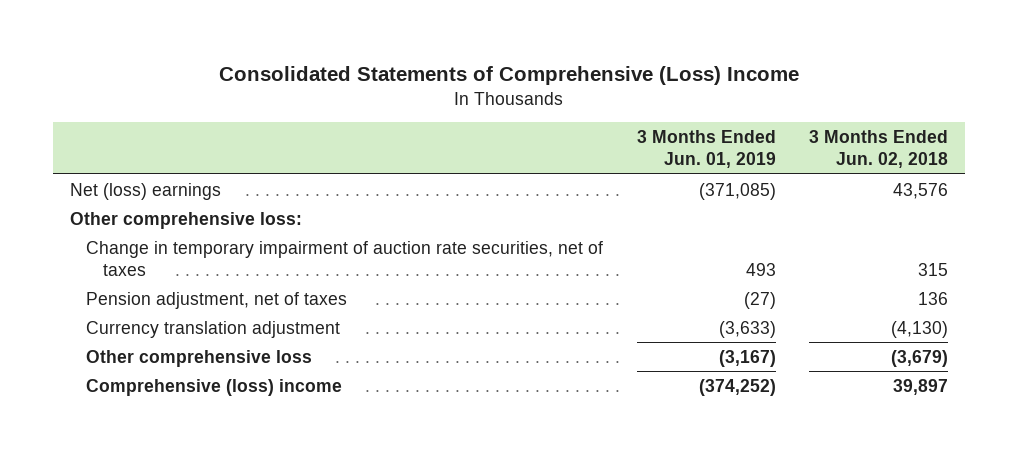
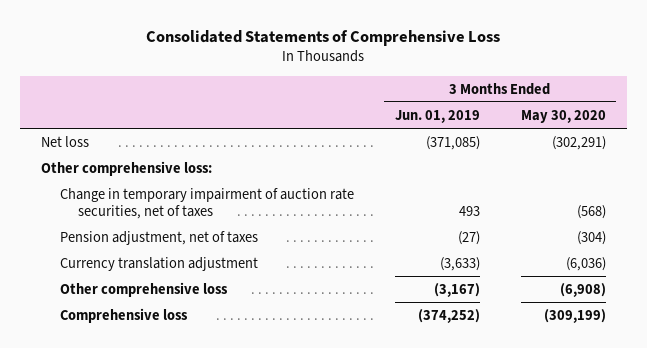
- Consolidated Statements of Comprehensive (Loss) Income
+ Consolidated Statements of Comprehensive Loss
- | 3 Months Ended Jun. 01, 2019 | 3 Months Ended Jun. 02, 2018
+ | 3 Months Ended Jun. 01, 2019 | 3 Months Ended May 30, 2020
- Net (loss) earnings | (371,085) | 43,576
+ Net loss | (371,085) | (302,291)
- Comprehensive (loss) income | (374,252) | 39,897
+ Comprehensive loss | (374,252) | (309,199)

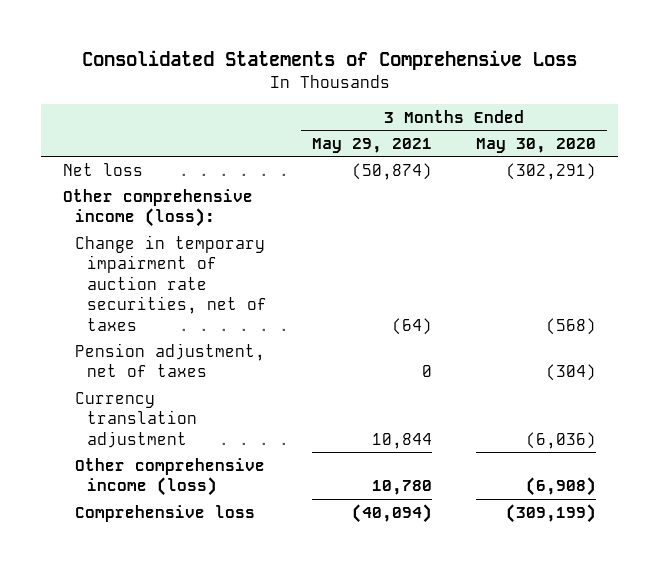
- | 3 Months Ended Jun. 01, 2019 | 3 Months Ended May 30, 2020
+ | 3 Months Ended May 29, 2021 | 3 Months Ended May 30, 2020
- Other comprehensive loss:
+ Other comprehensive income (loss):
- Other comprehensive loss | (3,167) | (6,908)
+ Other comprehensive income (loss) | 10,780 | (6,908)

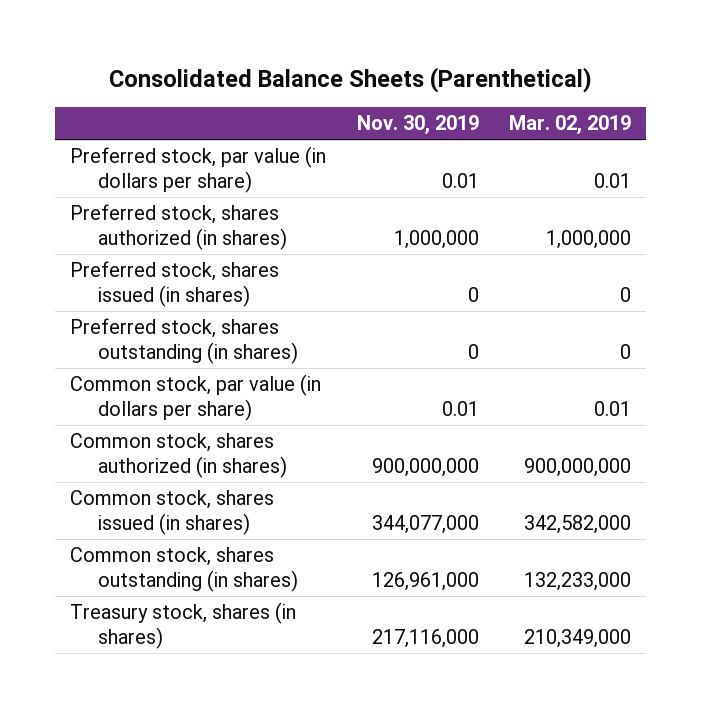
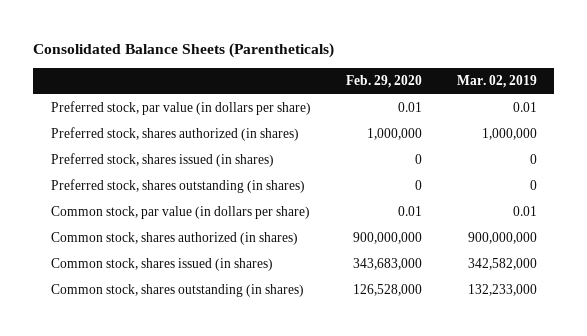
- Consolidated Balance Sheets (Parenthetical)
+ Consolidated Balance Sheets (Parentheticals)
- | Nov. 30, 2019 | Mar. 02, 2019
+ | Feb. 29, 2020 | Mar. 02, 2019
- Treasury stock, shares (in shares) | 217,116,000 | 210,349,000

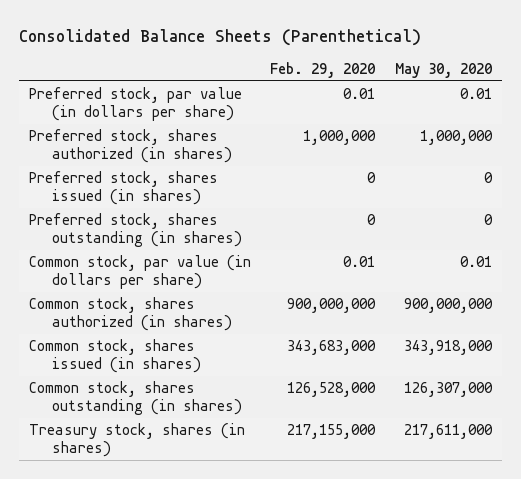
- Consolidated Balance Sheets (Parentheticals)
+ Consolidated Balance Sheets (Parenthetical)
- | Feb. 29, 2020 | Mar. 02, 2019
+ | Feb. 29, 2020 | May 30, 2020
+ Treasury stock, shares (in shares) | 217,155,000 | 217,611,000

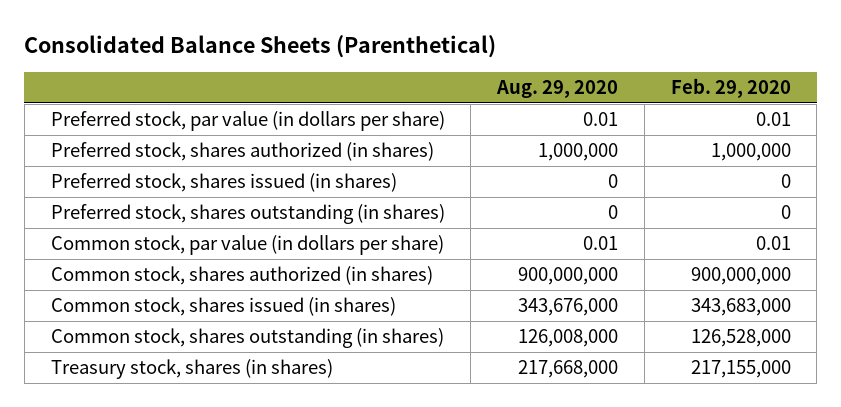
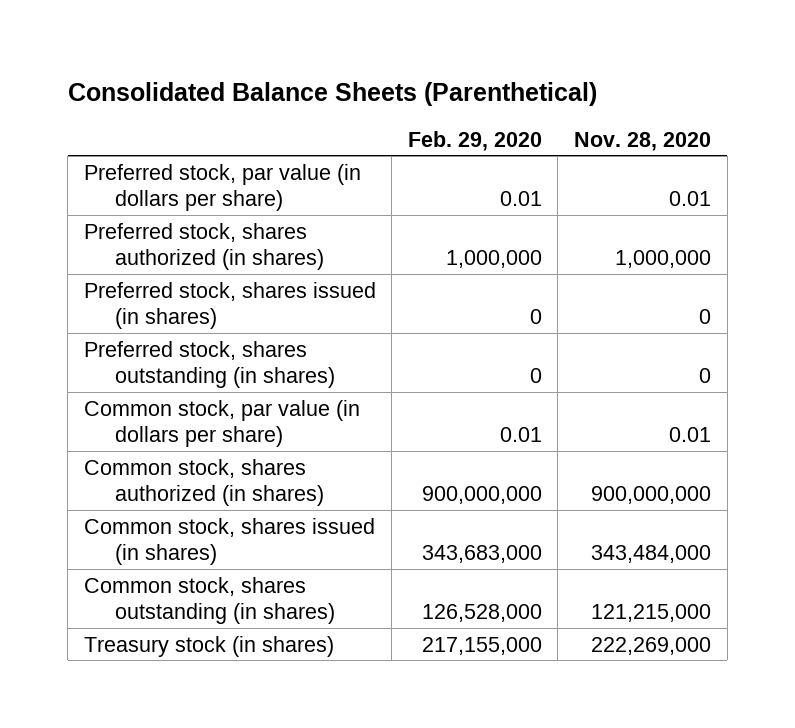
- | Aug. 29, 2020 | Feb. 29, 2020
+ | Feb. 29, 2020 | Nov. 28, 2020
- Treasury stock, shares (in shares) | 217,668,000 | 217,155,000
+ Treasury stock (in shares) | 217,155,000 | 222,269,000

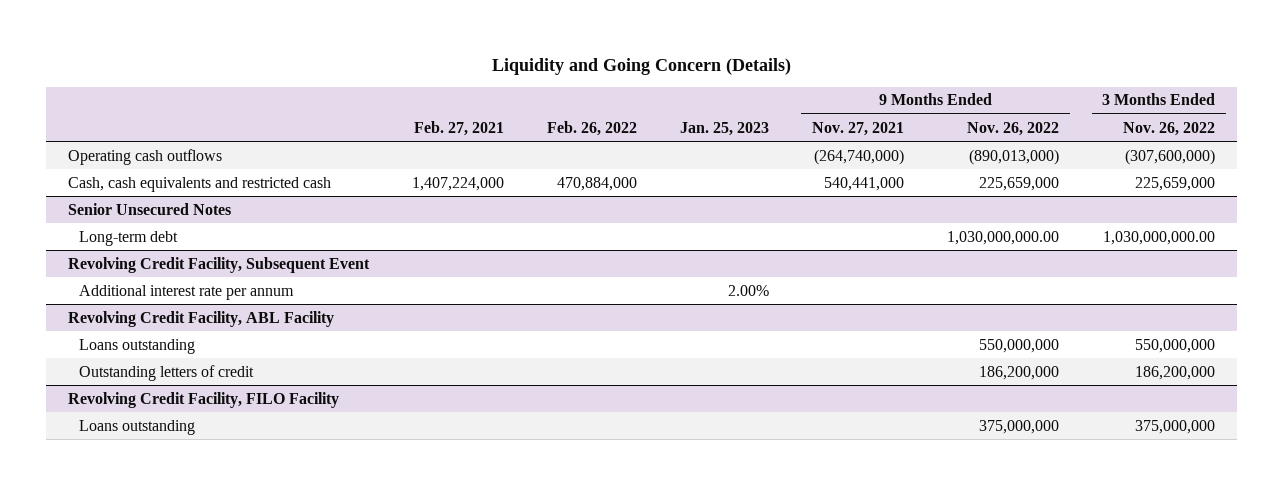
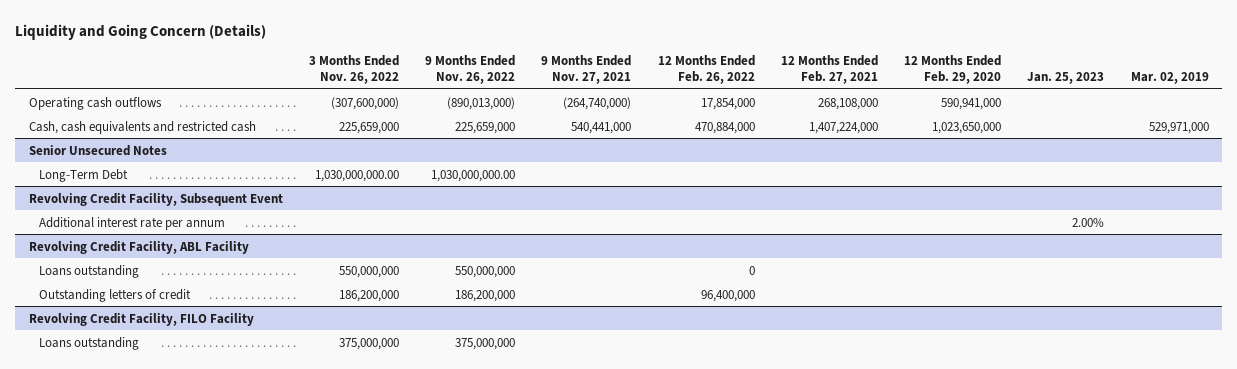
- | Feb. 27, 2021 | Feb. 26, 2022 | Jan. 25, 2023 | 9 Months Ended Nov. 27, 2021 | 9 Months Ended Nov. 26, 2022 | 3 Months Ended Nov. 26, 2022
+ | 3 Months Ended Nov. 26, 2022 | 9 Months Ended Nov. 26, 2022 | 9 Months Ended Nov. 27, 2021 | 12 Months Ended Feb. 26, 2022 | 12 Months Ended Feb. 27, 2021 | 12 Months Ended Feb. 29, 2020 | Jan. 25, 2023 | Mar. 02, 2019
@ Senior Unsecured Notes
- Long-term debt | | | | | 1,030,000,000.00 | 1,030,000,000.00
+ Long-Term Debt | 1,030,000,000.00 | 1,030,000,000.00 | | | | | |

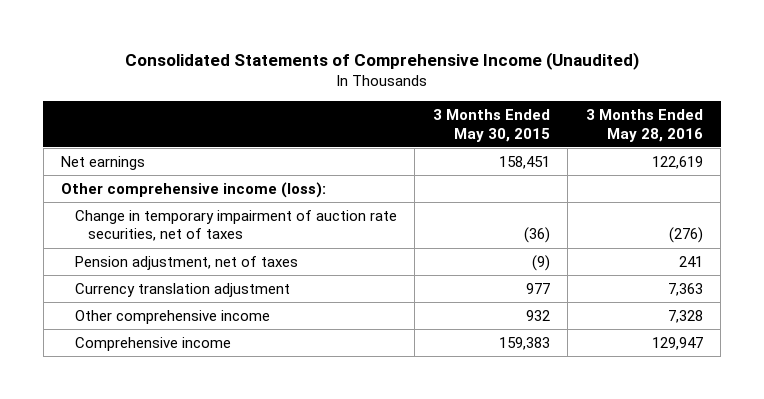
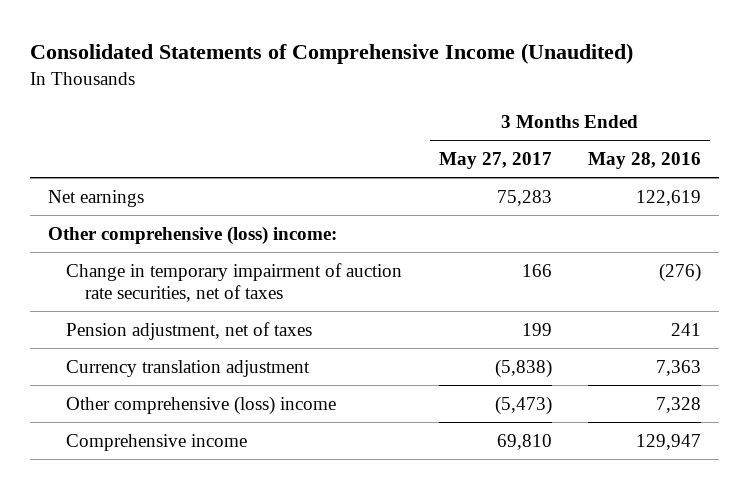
- | 3 Months Ended May 30, 2015 | 3 Months Ended May 28, 2016
+ | 3 Months Ended May 27, 2017 | 3 Months Ended May 28, 2016
- Other comprehensive income (loss):
+ Other comprehensive (loss) income:
- Other comprehensive income | 932 | 7,328
+ Other comprehensive (loss) income | (5,473) | 7,328

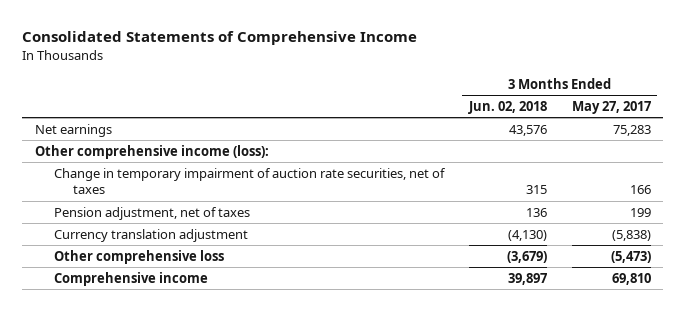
- Consolidated Statements of Comprehensive Income (Unaudited)
+ Consolidated Statements of Comprehensive Income
- | 3 Months Ended May 27, 2017 | 3 Months Ended May 28, 2016
+ | 3 Months Ended Jun. 02, 2018 | 3 Months Ended May 27, 2017
- Other comprehensive (loss) income:
+ Other comprehensive income (loss):
- Other comprehensive (loss) income | (5,473) | 7,328
+ Other comprehensive loss | (3,679) | (5,473)

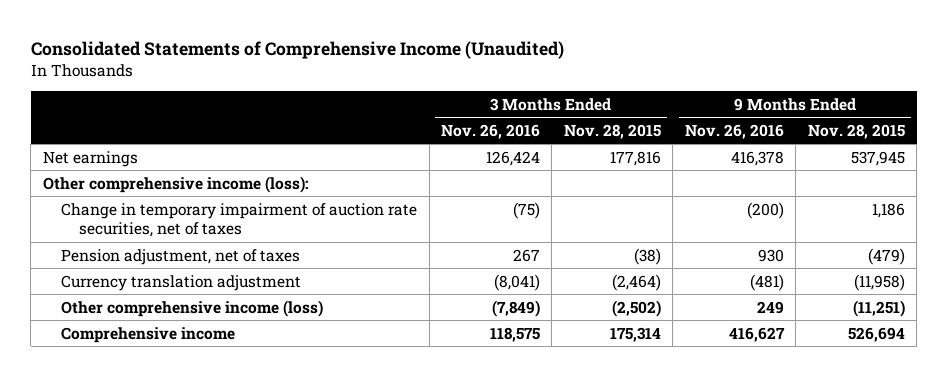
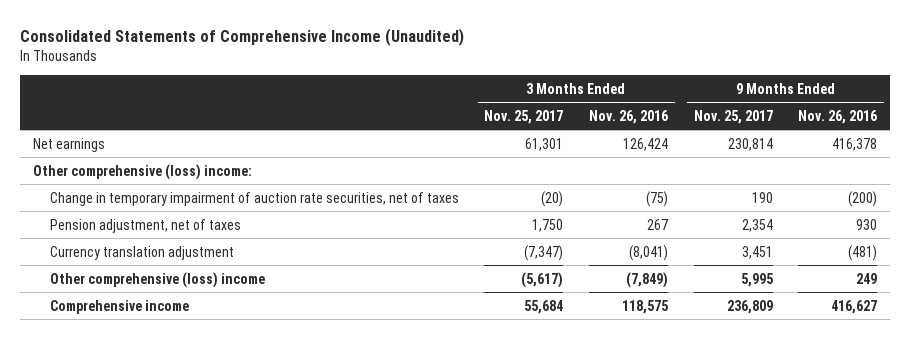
- | 3 Months Ended Nov. 26, 2016 | 3 Months Ended Nov. 28, 2015 | 9 Months Ended Nov. 26, 2016 | 9 Months Ended Nov. 28, 2015
+ | 3 Months Ended Nov. 25, 2017 | 3 Months Ended Nov. 26, 2016 | 9 Months Ended Nov. 25, 2017 | 9 Months Ended Nov. 26, 2016
- Other comprehensive income (loss):
+ Other comprehensive (loss) income:
- Other comprehensive income (loss) | (7,849) | (2,502) | 249 | (11,251)
+ Other comprehensive (loss) income | (5,617) | (7,849) | 5,995 | 249

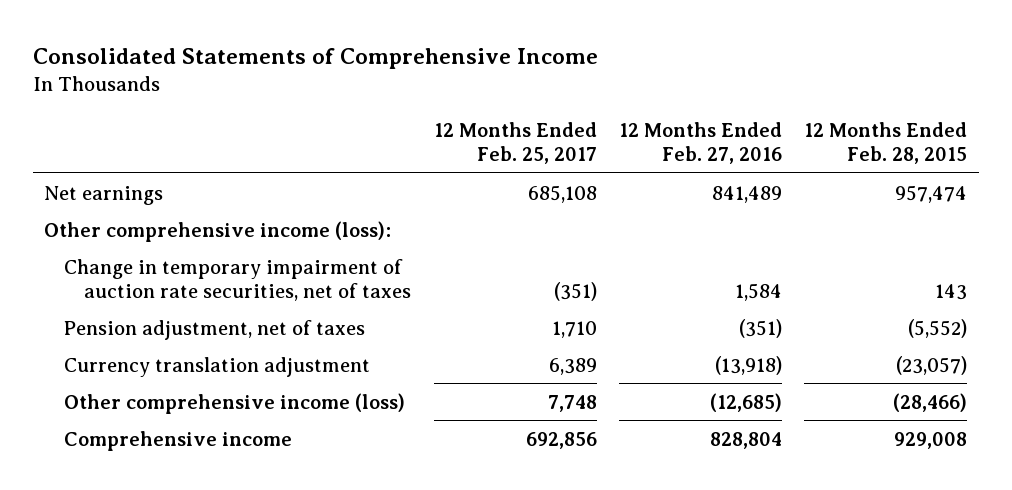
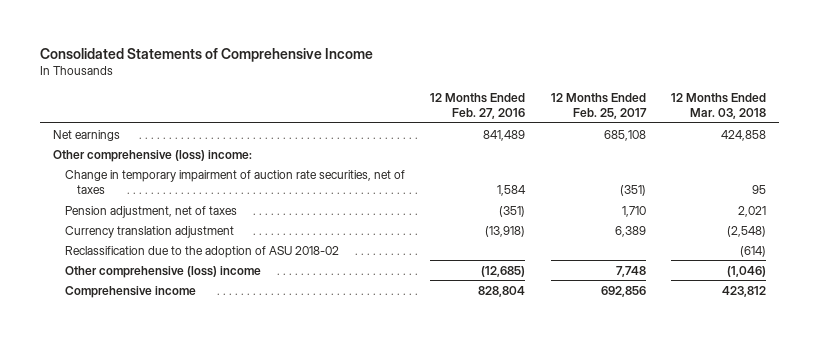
- | 12 Months Ended Feb. 25, 2017 | 12 Months Ended Feb. 27, 2016 | 12 Months Ended Feb. 28, 2015
+ | 12 Months Ended Feb. 27, 2016 | 12 Months Ended Feb. 25, 2017 | 12 Months Ended Mar. 03, 2018
- Other comprehensive income (loss):
+ Other comprehensive (loss) income:
- Other comprehensive income (loss) | 7,748 | (12,685) | (28,466)
+ Reclassification due to the adoption of ASU 2018-02 | | | (614)
+ Other comprehensive (loss) income | (12,685) | 7,748 | (1,046)

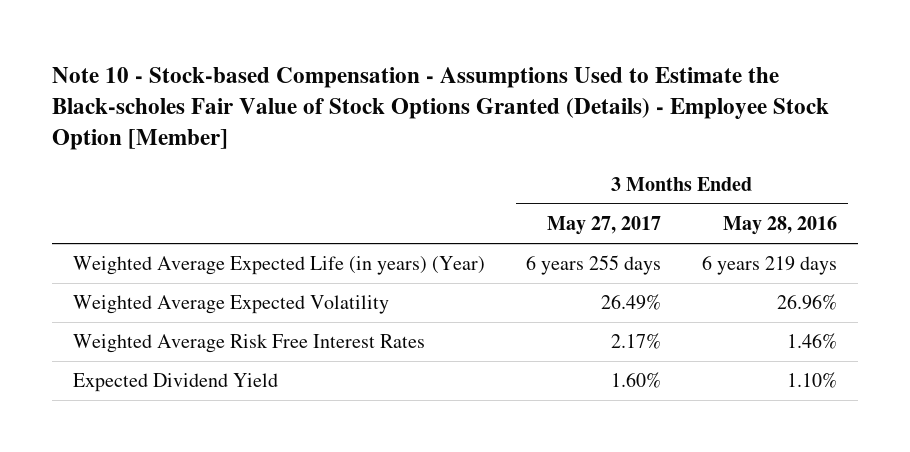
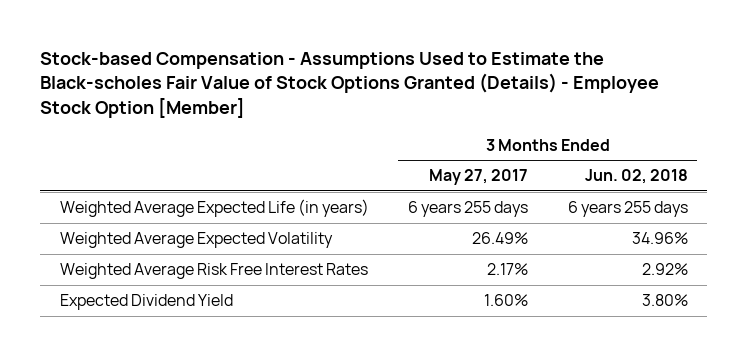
- Note 10 - Stock-based Compensation - Assumptions Used to Estimate the Black-scholes Fair Value of Stock Options Granted (Details) - Employee Stock Option [Member]
+ Stock-based Compensation - Assumptions Used to Estimate the Black-scholes Fair Value of Stock Options Granted (Details) - Employee Stock Option [Member]
- | 3 Months Ended May 27, 2017 | 3 Months Ended May 28, 2016
+ | 3 Months Ended May 27, 2017 | 3 Months Ended Jun. 02, 2018
- Weighted Average Expected Life (in years) (Year) | 6 years 255 days | 6 years 219 days
+ Weighted Average Expected Life (in years) | 6 years 255 days | 6 years 255 days

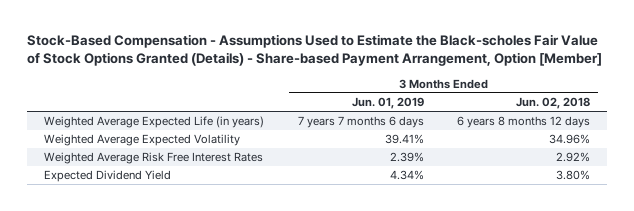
- Stock-based Compensation - Assumptions Used to Estimate the Black-scholes Fair Value of Stock Options Granted (Details) - Employee Stock Option [Member]
+ Stock-Based Compensation - Assumptions Used to Estimate the Black-scholes Fair Value of Stock Options Granted (Details) - Share-based Payment Arrangement, Option [Member]
- | 3 Months Ended May 27, 2017 | 3 Months Ended Jun. 02, 2018
+ | 3 Months Ended Jun. 01, 2019 | 3 Months Ended Jun. 02, 2018
- Weighted Average Expected Life (in years) | 6 years 255 days | 6 years 255 days
+ Weighted Average Expected Life (in years) | 7 years 7 months 6 days | 6 years 8 months 12 days

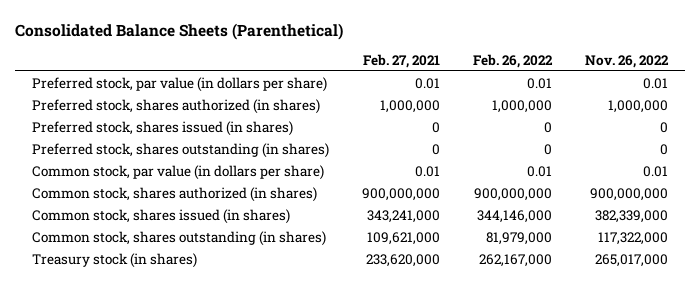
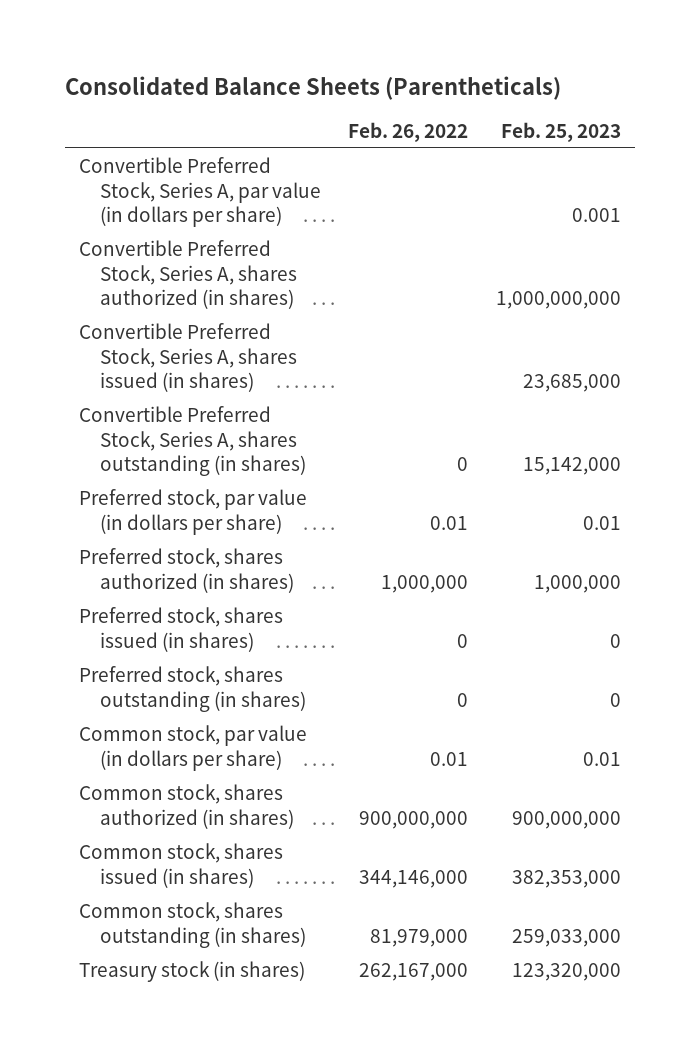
- Consolidated Balance Sheets (Parenthetical)
+ Consolidated Balance Sheets (Parentheticals)
- | Feb. 27, 2021 | Feb. 26, 2022 | Nov. 26, 2022
+ | Feb. 26, 2022 | Feb. 25, 2023
+ Convertible Preferred Stock, Series A, par value (in dollars per share) | | 0.001
+ Convertible Preferred Stock, Series A, shares authorized (in shares) | | 1,000,000,000
+ Convertible Preferred Stock, Series A, shares issued (in shares) | | 23,685,000
+ Convertible Preferred Stock, Series A, shares outstanding (in shares) | 0 | 15,142,000

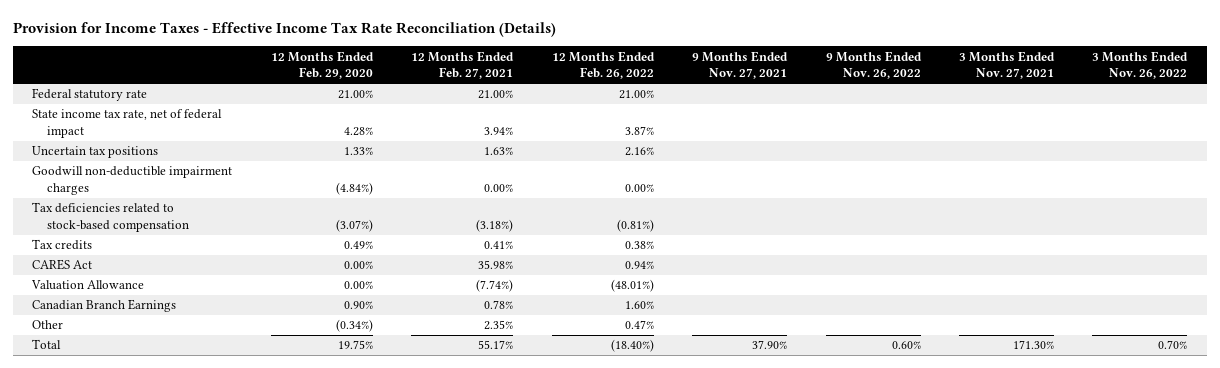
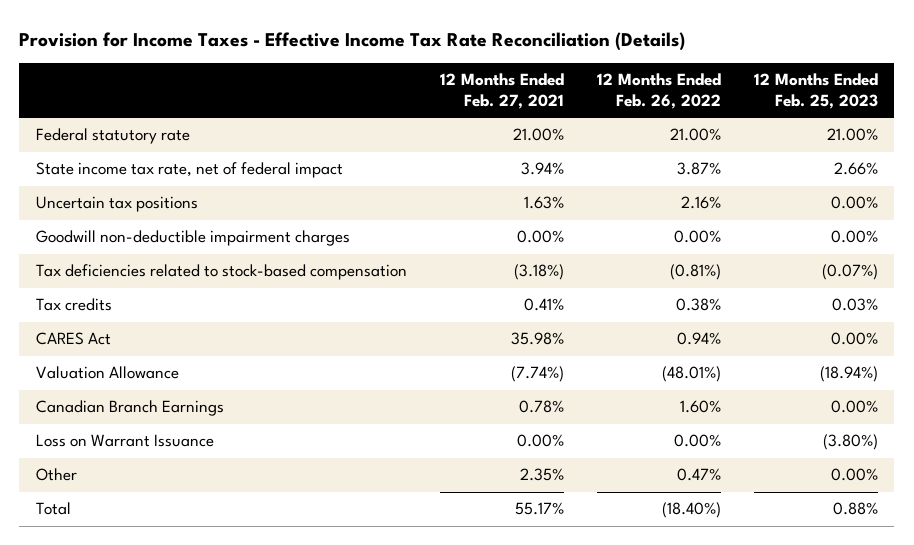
- | 12 Months Ended Feb. 29, 2020 | 12 Months Ended Feb. 27, 2021 | 12 Months Ended Feb. 26, 2022 | 9 Months Ended Nov. 27, 2021 | 9 Months Ended Nov. 26, 2022 | 3 Months Ended Nov. 27, 2021 | 3 Months Ended Nov. 26, 2022
+ | 12 Months Ended Feb. 27, 2021 | 12 Months Ended Feb. 26, 2022 | 12 Months Ended Feb. 25, 2023
+ Loss on Warrant Issuance | 0.00% | 0.00% | (3.80%)

